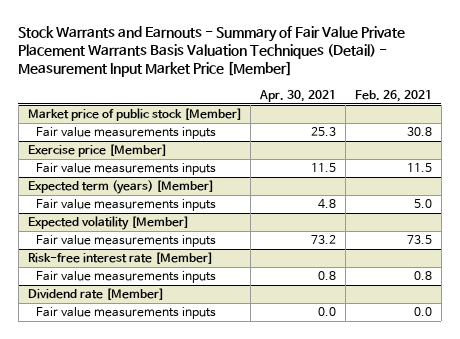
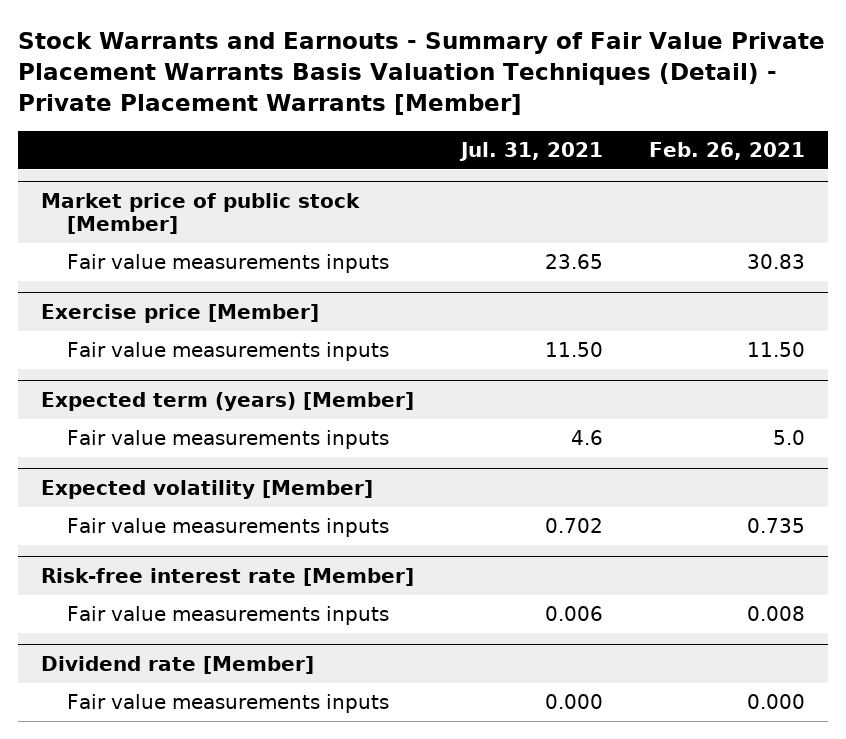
- Stock Warrants and Earnouts - Summary of Fair Value Private Placement Warrants Basis Valuation Techniques (Detail) - Measurement Input Market Price [Member]
+ Stock Warrants and Earnouts - Summary of Fair Value Private Placement Warrants Basis Valuation Techniques (Detail) - Private Placement Warrants [Member]
- | Apr. 30, 2021 | Feb. 26, 2021
+ | Jul. 31, 2021 | Feb. 26, 2021
@ Market price of public stock [Member]
- Fair value measurements inputs | 25.3 | 30.8
+ Fair value measurements inputs | 23.65 | 30.83
@ Exercise price [Member]
- Fair value measurements inputs | 11.5 | 11.5
+ Fair value measurements inputs | 11.50 | 11.50
@ Expected volatility [Member]
- Fair value measurements inputs | 73.2 | 73.5
+ Fair value measurements inputs | 0.702 | 0.735
@ Risk-free interest rate [Member]
- Fair value measurements inputs | 0.8 | 0.8
+ Fair value measurements inputs | 0.006 | 0.008
@ Dividend rate [Member]
- Fair value measurements inputs | 0.0 | 0.0
+ Fair value measurements inputs | 0.000 | 0.000

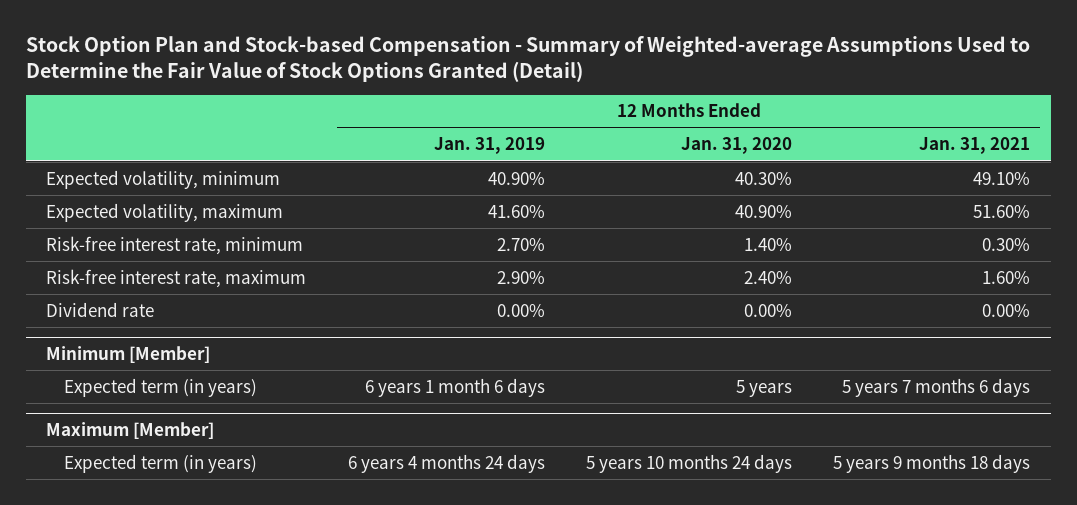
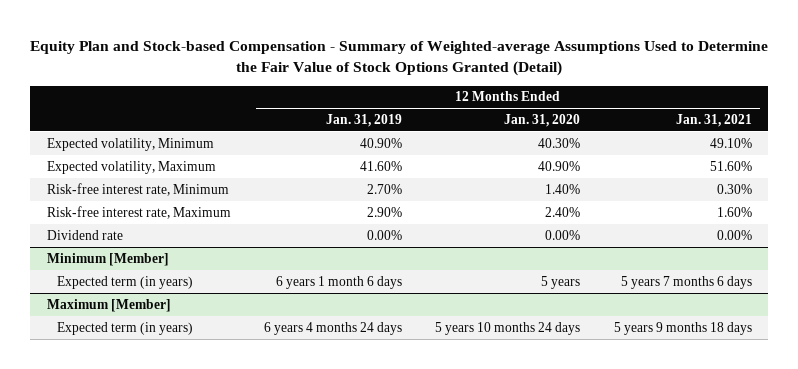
- Stock Option Plan and Stock-based Compensation - Summary of Weighted-average Assumptions Used to Determine the Fair Value of Stock Options Granted (Detail)
+ Equity Plan and Stock-based Compensation - Summary of Weighted-average Assumptions Used to Determine the Fair Value of Stock Options Granted (Detail)
- Expected volatility, minimum | 40.90% | 40.30% | 49.10%
- Expected volatility, maximum | 41.60% | 40.90% | 51.60%
- Risk-free interest rate, minimum | 2.70% | 1.40% | 0.30%
- Risk-free interest rate, maximum | 2.90% | 2.40% | 1.60%
+ Expected volatility, Minimum | 40.90% | 40.30% | 49.10%
+ Expected volatility, Maximum | 41.60% | 40.90% | 51.60%
+ Risk-free interest rate, Minimum | 2.70% | 1.40% | 0.30%
+ Risk-free interest rate, Maximum | 2.90% | 2.40% | 1.60%

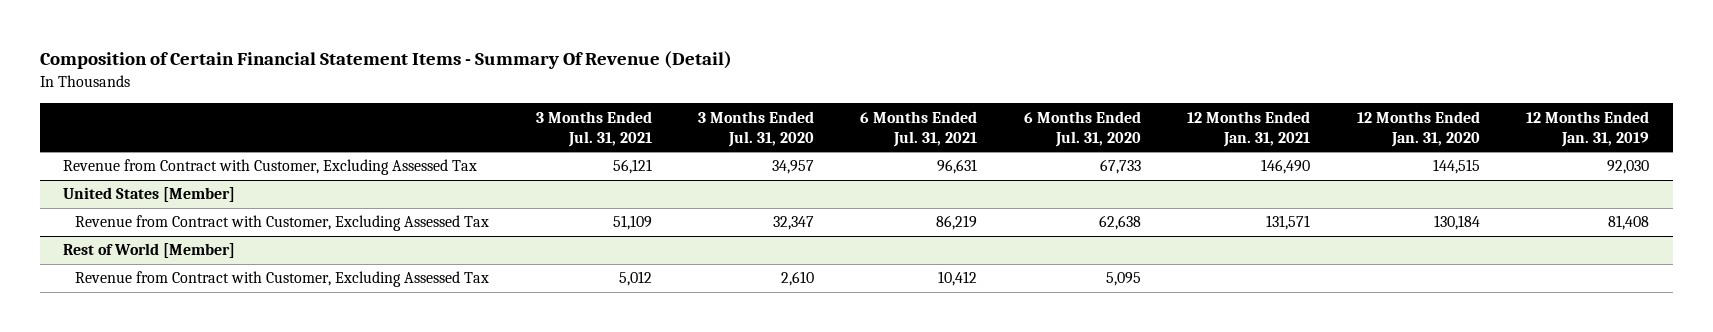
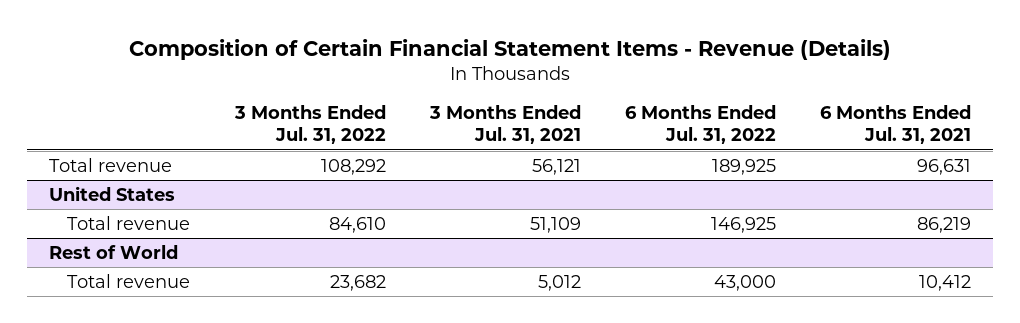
- Composition of Certain Financial Statement Items - Summary Of Revenue (Detail)
+ Composition of Certain Financial Statement Items - Revenue (Details)
- | 3 Months Ended Jul. 31, 2021 | 3 Months Ended Jul. 31, 2020 | 6 Months Ended Jul. 31, 2021 | 6 Months Ended Jul. 31, 2020 | 12 Months Ended Jan. 31, 2021 | 12 Months Ended Jan. 31, 2020 | 12 Months Ended Jan. 31, 2019
+ | 3 Months Ended Jul. 31, 2022 | 3 Months Ended Jul. 31, 2021 | 6 Months Ended Jul. 31, 2022 | 6 Months Ended Jul. 31, 2021
- Revenue from Contract with Customer, Excluding Assessed Tax | 56,121 | 34,957 | 96,631 | 67,733 | 146,490 | 144,515 | 92,030
- United States [Member]
- Revenue from Contract with Customer, Excluding Assessed Tax | 51,109 | 32,347 | 86,219 | 62,638 | 131,571 | 130,184 | 81,408
- Rest of World [Member]
- Revenue from Contract with Customer, Excluding Assessed Tax | 5,012 | 2,610 | 10,412 | 5,095 | | |
+ Total revenue | 108,292 | 56,121 | 189,925 | 96,631
+ United States
+ Total revenue | 84,610 | 51,109 | 146,925 | 86,219
+ Rest of World
+ Total revenue | 23,682 | 5,012 | 43,000 | 10,412

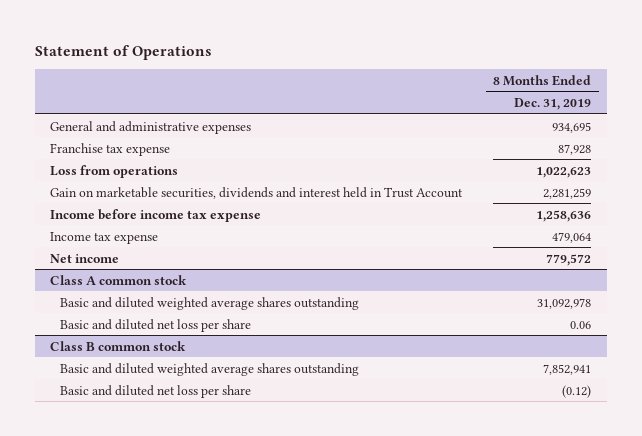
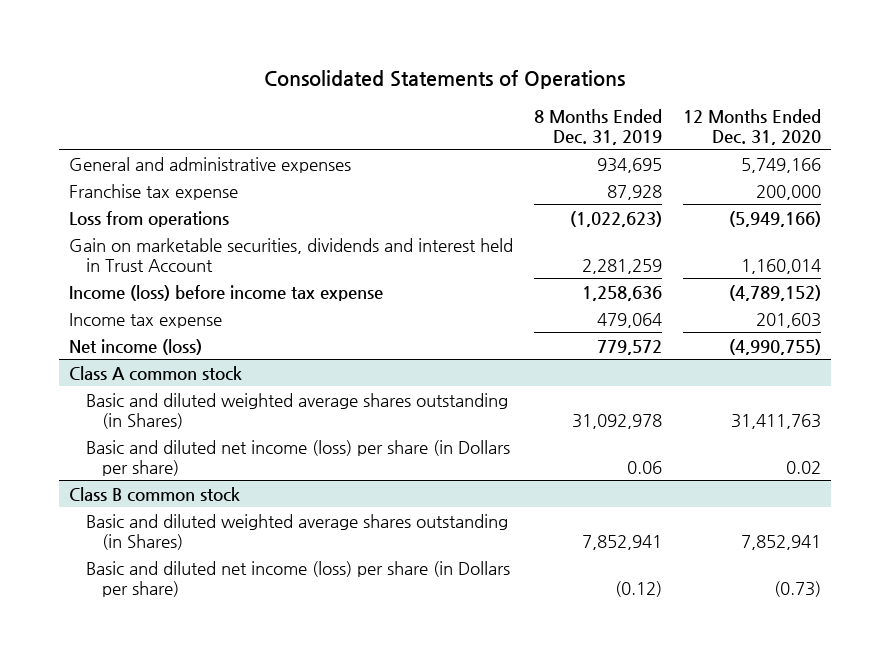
- Statement of Operations
+ Consolidated Statements of Operations
- | 8 Months Ended Dec. 31, 2019
+ | 8 Months Ended Dec. 31, 2019 | 12 Months Ended Dec. 31, 2020
- Loss from operations | 1,022,623
+ Loss from operations | (1,022,623) | (5,949,166)
- Income before income tax expense | 1,258,636
+ Income (loss) before income tax expense | 1,258,636 | (4,789,152)
- Net income | 779,572
+ Net income (loss) | 779,572 | (4,990,755)
@ Class A common stock
- Basic and diluted weighted average shares outstanding | 31,092,978
- Basic and diluted net loss per share | 0.06
+ Basic and diluted weighted average shares outstanding (in Shares) | 31,092,978 | 31,411,763
+ Basic and diluted net income (loss) per share (in Dollars per share) | 0.06 | 0.02
@ Class B common stock
- Basic and diluted weighted average shares outstanding | 7,852,941
- Basic and diluted net loss per share | (0.12)
+ Basic and diluted weighted average shares outstanding (in Shares) | 7,852,941 | 7,852,941
+ Basic and diluted net income (loss) per share (in Dollars per share) | (0.12) | (0.73)

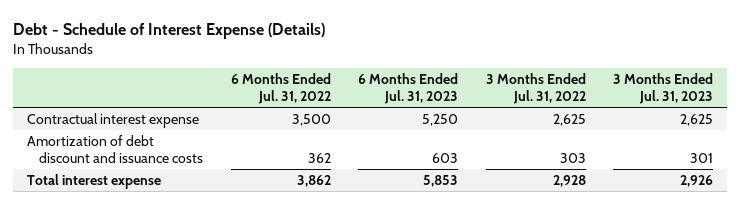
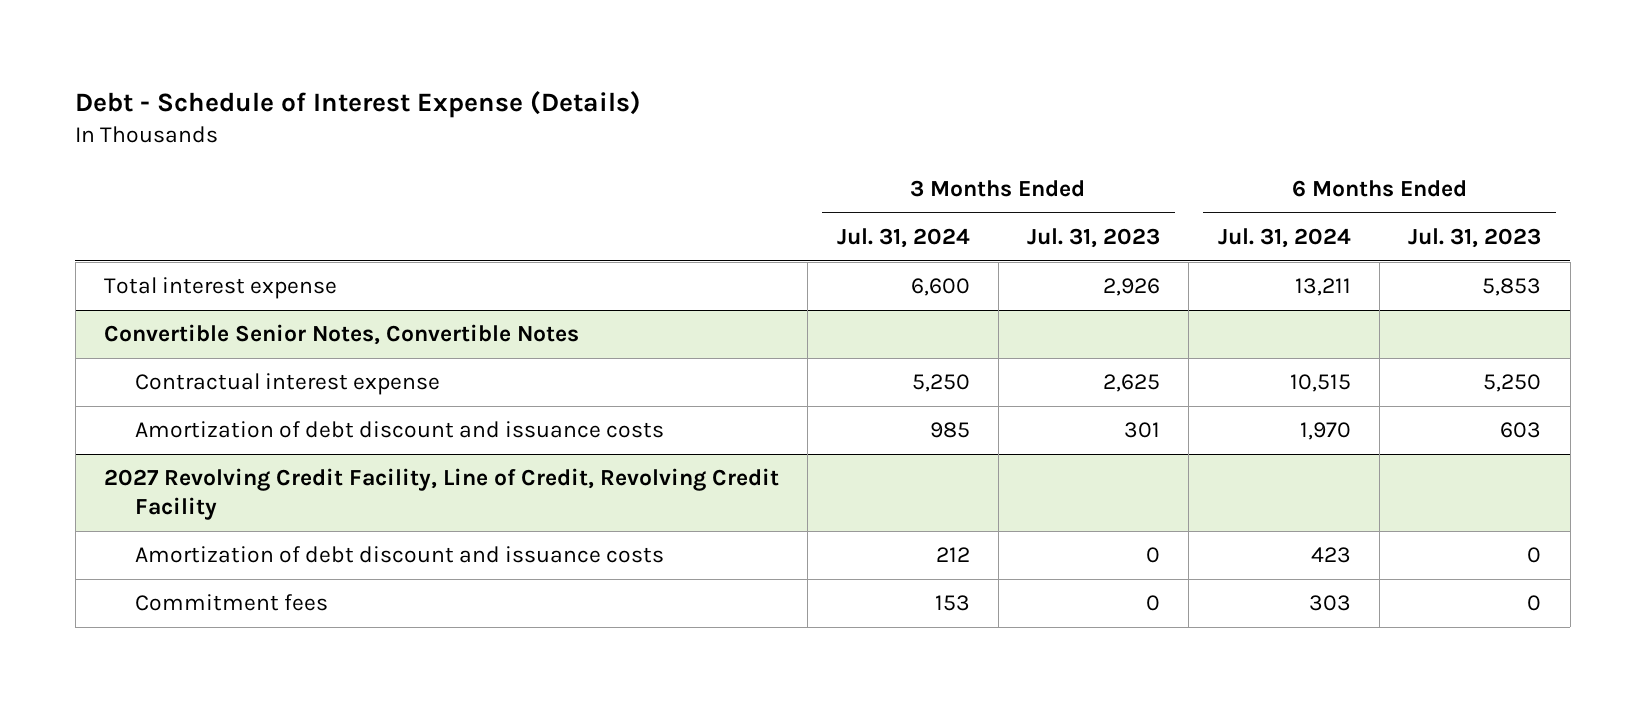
- | 6 Months Ended Jul. 31, 2022 | 6 Months Ended Jul. 31, 2023 | 3 Months Ended Jul. 31, 2022 | 3 Months Ended Jul. 31, 2023
+ | 3 Months Ended Jul. 31, 2024 | 3 Months Ended Jul. 31, 2023 | 6 Months Ended Jul. 31, 2024 | 6 Months Ended Jul. 31, 2023
moved up: Total interest expense | 6,600 | 2,926 | 13,211 | 5,853
+ Convertible Senior Notes, Convertible Notes
+ 2027 Revolving Credit Facility, Line of Credit, Revolving Credit Facility
+ Amortization of debt discount and issuance costs | 212 | 0 | 423 | 0
+ Commitment fees | 153 | 0 | 303 | 0

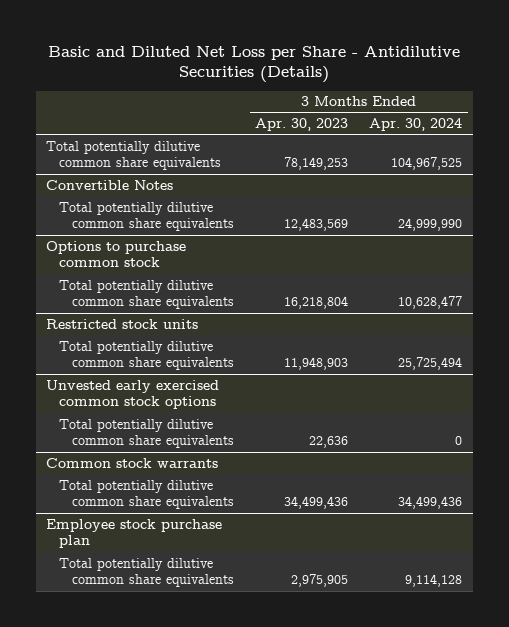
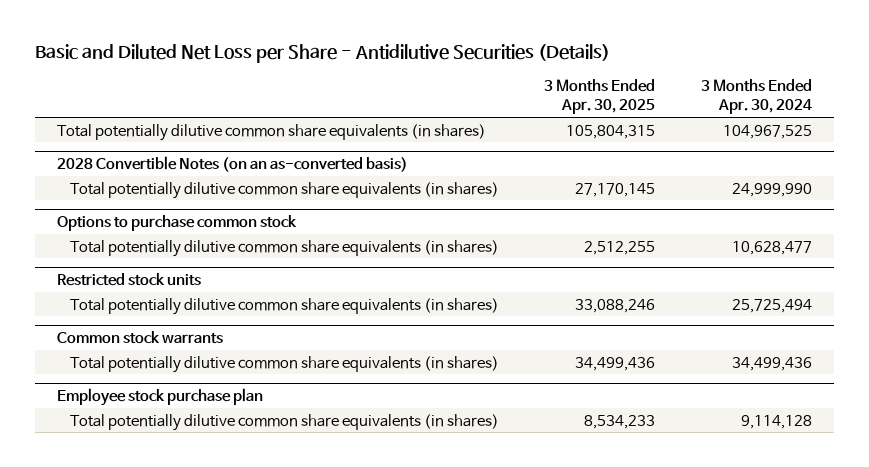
- | 3 Months Ended Apr. 30, 2023 | 3 Months Ended Apr. 30, 2024
+ | 3 Months Ended Apr. 30, 2025 | 3 Months Ended Apr. 30, 2024
- Total potentially dilutive common share equivalents | 78,149,253 | 104,967,525
- Convertible Notes
- Total potentially dilutive common share equivalents | 12,483,569 | 24,999,990
+ Total potentially dilutive common share equivalents (in shares) | 105,804,315 | 104,967,525
+ 2028 Convertible Notes (on an as-converted basis)
+ Total potentially dilutive common share equivalents (in shares) | 27,170,145 | 24,999,990
@ Options to purchase common stock
- Total potentially dilutive common share equivalents | 16,218,804 | 10,628,477
+ Total potentially dilutive common share equivalents (in shares) | 2,512,255 | 10,628,477
@ Restricted stock units
- Total potentially dilutive common share equivalents | 11,948,903 | 25,725,494
- Unvested early exercised common stock options
- Total potentially dilutive common share equivalents | 22,636 | 0
@ Restricted stock units
+ Total potentially dilutive common share equivalents (in shares) | 33,088,246 | 25,725,494
@ Common stock warrants
- Total potentially dilutive common share equivalents | 34,499,436 | 34,499,436
+ Total potentially dilutive common share equivalents (in shares) | 34,499,436 | 34,499,436
@ Employee stock purchase plan
- Total potentially dilutive common share equivalents | 2,975,905 | 9,114,128
+ Total potentially dilutive common share equivalents (in shares) | 8,534,233 | 9,114,128

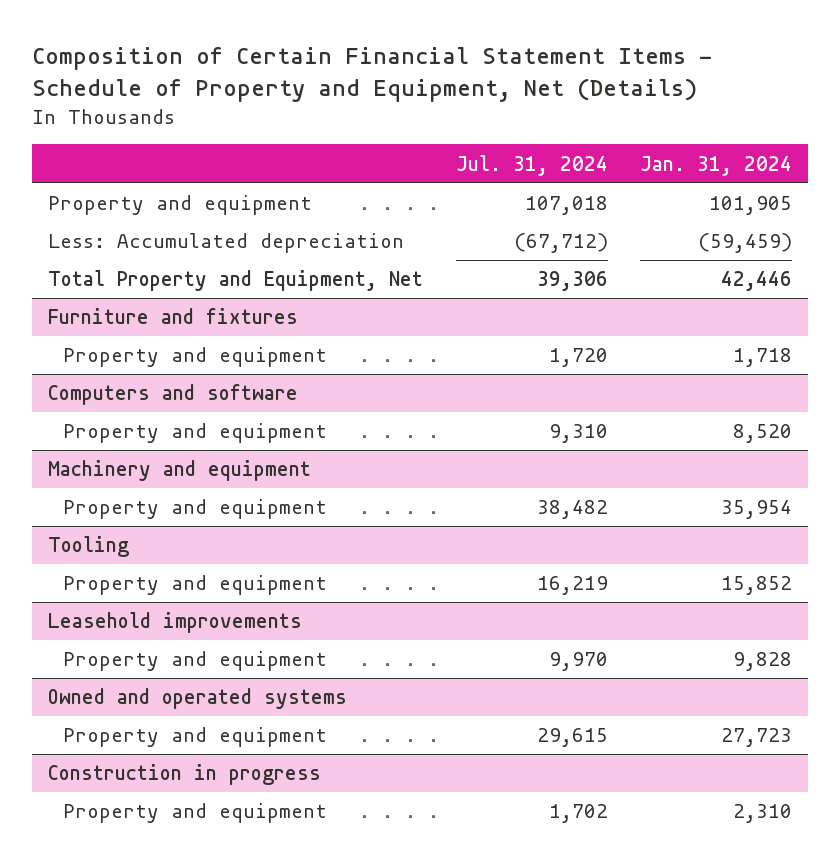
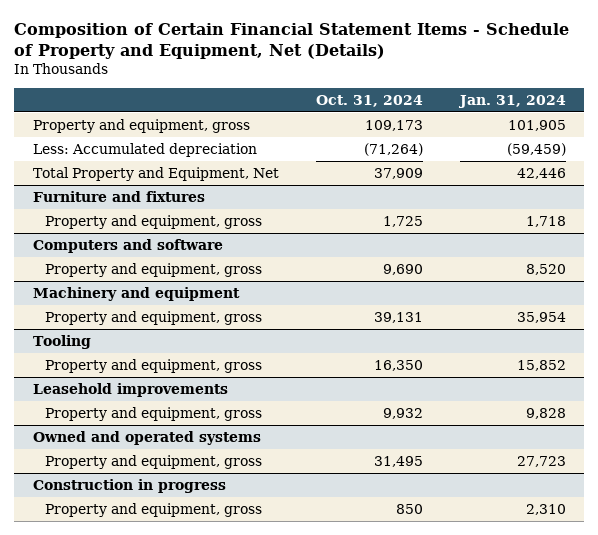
- | Jul. 31, 2024 | Jan. 31, 2024
+ | Oct. 31, 2024 | Jan. 31, 2024
- Property and equipment | 107,018 | 101,905
+ Property and equipment, gross | 109,173 | 101,905
@ Furniture and fixtures
- Property and equipment | 1,720 | 1,718
+ Property and equipment, gross | 1,725 | 1,718
@ Computers and software
- Property and equipment | 9,310 | 8,520
+ Property and equipment, gross | 9,690 | 8,520
@ Machinery and equipment
- Property and equipment | 38,482 | 35,954
+ Property and equipment, gross | 39,131 | 35,954
@ Tooling
- Property and equipment | 16,219 | 15,852
+ Property and equipment, gross | 16,350 | 15,852
@ Leasehold improvements
- Property and equipment | 9,970 | 9,828
+ Property and equipment, gross | 9,932 | 9,828
@ Owned and operated systems
- Property and equipment | 29,615 | 27,723
+ Property and equipment, gross | 31,495 | 27,723
@ Construction in progress
- Property and equipment | 1,702 | 2,310
+ Property and equipment, gross | 850 | 2,310

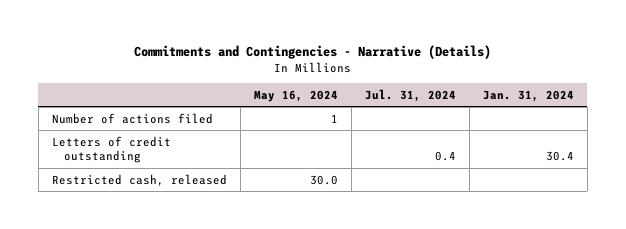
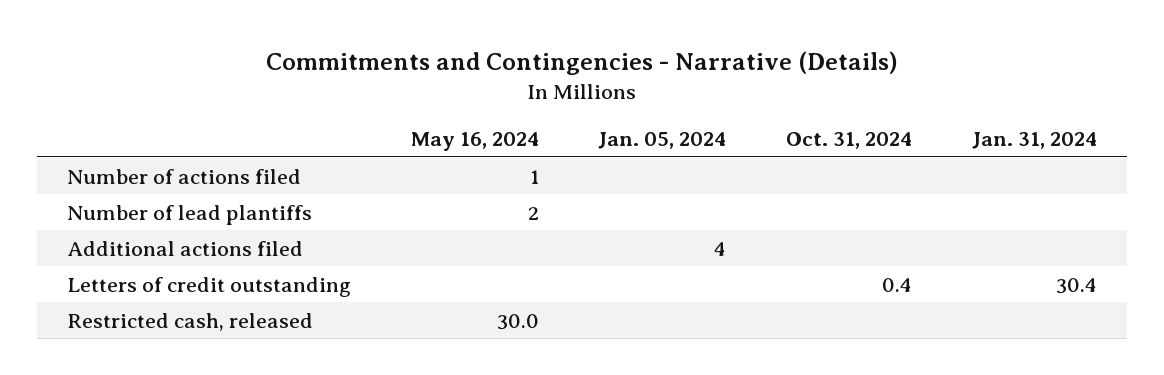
- | May 16, 2024 | Jul. 31, 2024 | Jan. 31, 2024
+ | May 16, 2024 | Jan. 05, 2024 | Oct. 31, 2024 | Jan. 31, 2024
+ Number of lead plantiffs | 2 | | |
+ Additional actions filed | | 4 | |

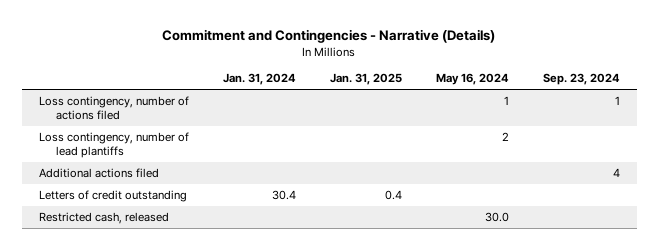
- Commitments and Contingencies - Narrative (Details)
+ Commitment and Contingencies - Narrative (Details)
- | May 16, 2024 | Jan. 05, 2024 | Oct. 31, 2024 | Jan. 31, 2024
+ | Jan. 31, 2024 | Jan. 31, 2025 | May 16, 2024 | Sep. 23, 2024
- Number of actions filed | 1 | | |
- Number of lead plantiffs | 2 | | |
+ Loss contingency, number of actions filed | | | 1 | 1
+ Loss contingency, number of lead plantiffs | | | 2 |

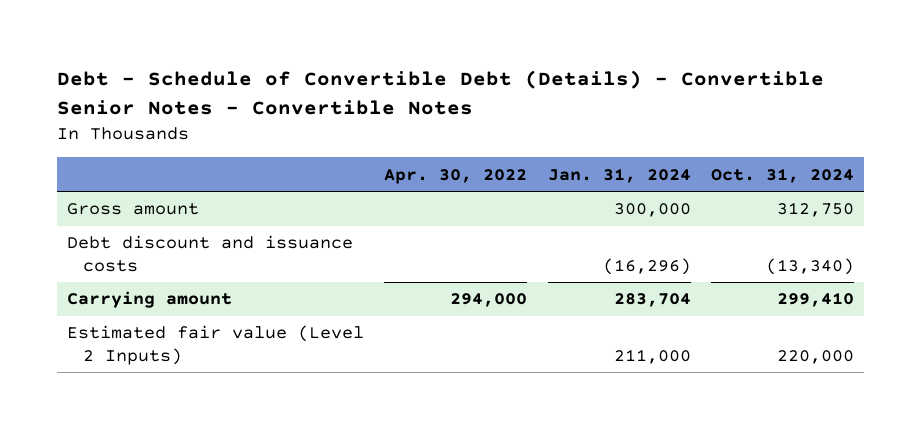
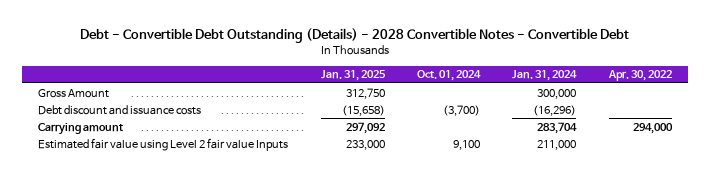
- Debt - Schedule of Convertible Debt (Details) - Convertible Senior Notes - Convertible Notes
+ Debt - Convertible Debt Outstanding (Details) - 2028 Convertible Notes - Convertible Debt
- | Apr. 30, 2022 | Jan. 31, 2024 | Oct. 31, 2024
+ | Jan. 31, 2025 | Oct. 01, 2024 | Jan. 31, 2024 | Apr. 30, 2022
- Gross amount | | 300,000 | 312,750
+ Gross Amount | 312,750 | | 300,000 |
- Estimated fair value (Level 2 Inputs) | | 211,000 | 220,000
+ Estimated fair value using Level 2 fair value Inputs | 233,000 | 9,100 | 211,000 |

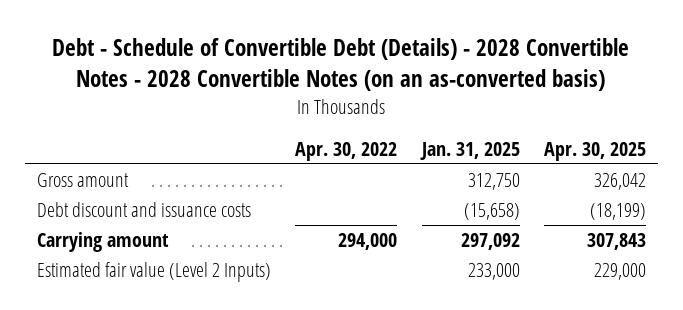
- Debt - Convertible Debt Outstanding (Details) - 2028 Convertible Notes - Convertible Debt
+ Debt - Schedule of Convertible Debt (Details) - 2028 Convertible Notes - 2028 Convertible Notes (on an as-converted basis)
- | Jan. 31, 2025 | Oct. 01, 2024 | Jan. 31, 2024 | Apr. 30, 2022
+ | Apr. 30, 2022 | Jan. 31, 2025 | Apr. 30, 2025
- Gross Amount | 312,750 | | 300,000 |
+ Gross amount | | 312,750 | 326,042
- Estimated fair value using Level 2 fair value Inputs | 233,000 | 9,100 | 211,000 |
+ Estimated fair value (Level 2 Inputs) | | 233,000 | 229,000

